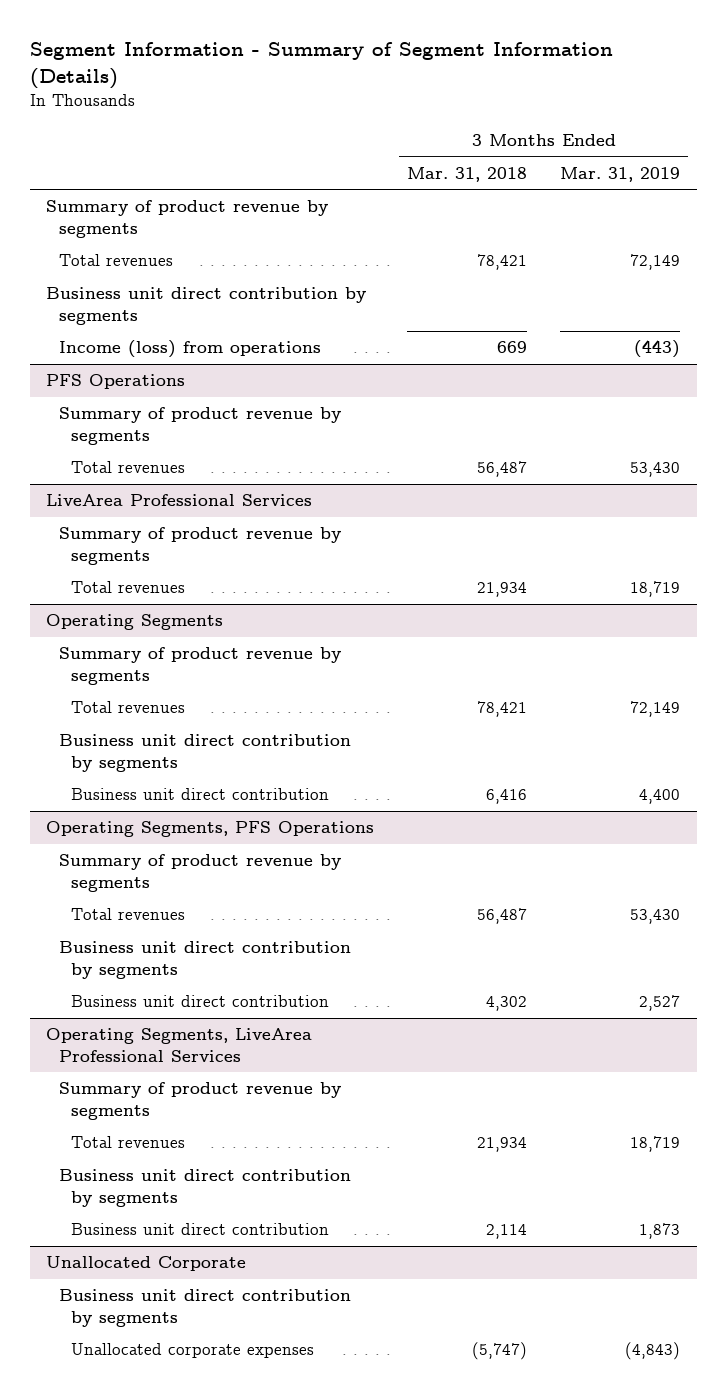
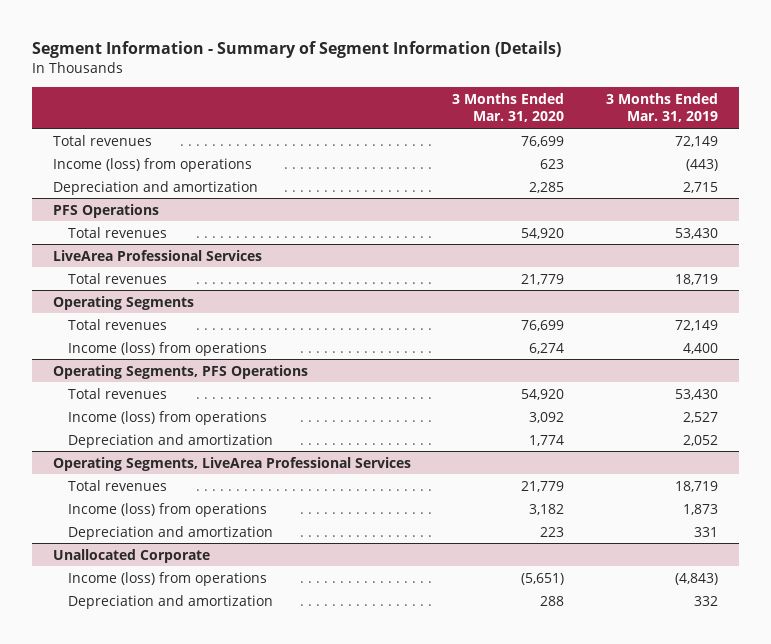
- | 3 Months Ended Mar. 31, 2018 | 3 Months Ended Mar. 31, 2019
+ | 3 Months Ended Mar. 31, 2020 | 3 Months Ended Mar. 31, 2019
- Summary of product revenue by segments
- Business unit direct contribution by segments
+ Depreciation and amortization | 2,285 | 2,715
@ PFS Operations
- Summary of product revenue by segments
@ LiveArea Professional Services
- Summary of product revenue by segments
@ Operating Segments
- Summary of product revenue by segments
- Business unit direct contribution by segments
- Business unit direct contribution | 6,416 | 4,400
+ Income (loss) from operations | 6,274 | 4,400
@ Operating Segments, PFS Operations
- Summary of product revenue by segments
- Business unit direct contribution by segments
- Business unit direct contribution | 4,302 | 2,527
+ Income (loss) from operations | 3,092 | 2,527
+ Depreciation and amortization | 1,774 | 2,052
@ Operating Segments, LiveArea Professional Services
- Summary of product revenue by segments
- Business unit direct contribution by segments
- Business unit direct contribution | 2,114 | 1,873
+ Income (loss) from operations | 3,182 | 1,873
+ Depreciation and amortization | 223 | 331
@ Unallocated Corporate
- Business unit direct contribution by segments
- Unallocated corporate expenses | (5,747) | (4,843)
+ Income (loss) from operations | (5,651) | (4,843)
+ Depreciation and amortization | 288 | 332

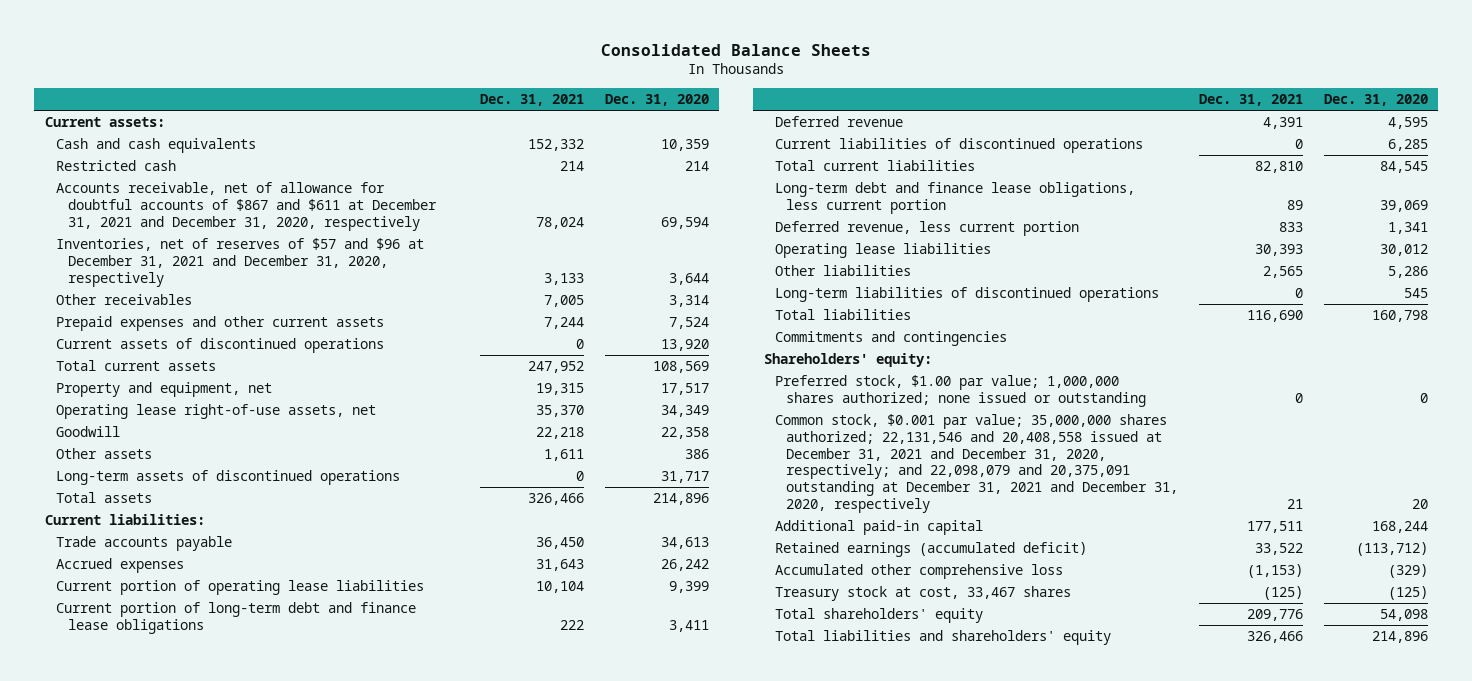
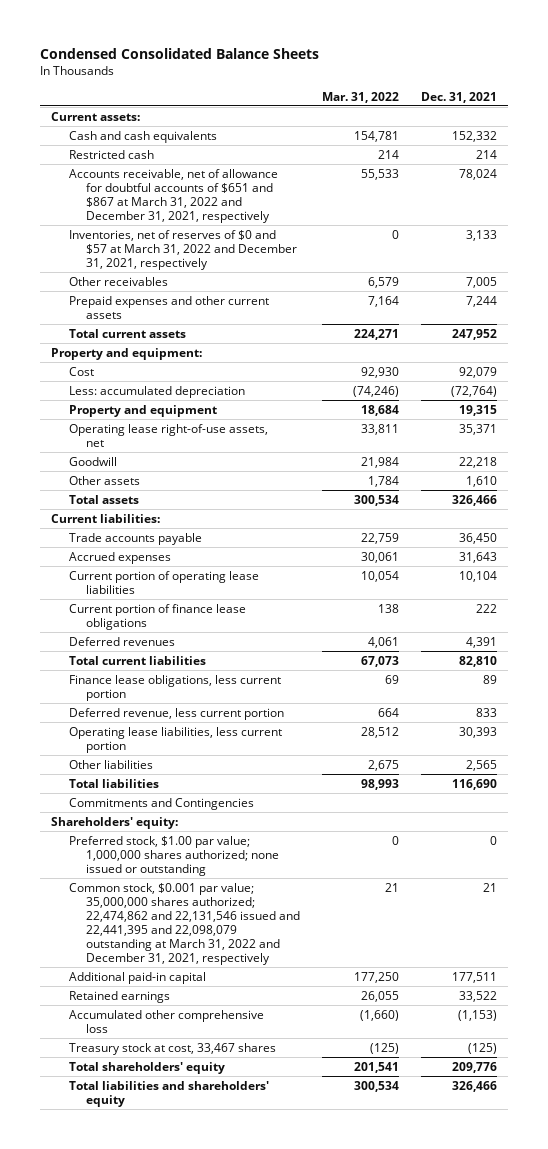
- Consolidated Balance Sheets
+ Condensed Consolidated Balance Sheets
- | Dec. 31, 2021 | Dec. 31, 2020
+ | Mar. 31, 2022 | Dec. 31, 2021
- Accounts receivable, net of allowance for doubtful accounts of $867 and $611 at December 31, 2021 and December 31, 2020, respectively | 78,024 | 69,594
- Inventories, net of reserves of $57 and $96 at December 31, 2021 and December 31, 2020, respectively | 3,133 | 3,644
+ Accounts receivable, net of allowance for doubtful accounts of $651 and $867 at March 31, 2022 and December 31, 2021, respectively | 55,533 | 78,024
+ Inventories, net of reserves of $0 and $57 at March 31, 2022 and December 31, 2021, respectively | 0 | 3,133
- Current assets of discontinued operations | 0 | 13,920
- Property and equipment, net | 19,315 | 17,517
- Operating lease right-of-use assets, net | 35,370 | 34,349
+ Property and equipment:
+ Cost | 92,930 | 92,079
+ Less: accumulated depreciation | (74,246) | (72,764)
+ Property and equipment | 18,684 | 19,315
+ Operating lease right-of-use assets, net | 33,811 | 35,371
- Other assets | 1,611 | 386
- Long-term assets of discontinued operations | 0 | 31,717
+ Other assets | 1,784 | 1,610
- Current portion of long-term debt and finance lease obligations | 222 | 3,411
- Deferred revenue | 4,391 | 4,595
- Current liabilities of discontinued operations | 0 | 6,285
+ Current portion of finance lease obligations | 138 | 222
+ Deferred revenues | 4,061 | 4,391
- Long-term debt and finance lease obligations, less current portion | 89 | 39,069
+ Finance lease obligations, less current portion | 69 | 89
- Operating lease liabilities | 30,393 | 30,012
+ Operating lease liabilities, less current portion | 28,512 | 30,393
- Long-term liabilities of discontinued operations | 0 | 545
- Commitments and contingencies
+ Commitments and Contingencies
- Common stock, $0.001 par value; 35,000,000 shares authorized; 22,131,546 and 20,408,558 issued at December 31, 2021 and December 31, 2020, respectively; and 22,098,079 and 20,375,091 outstanding at December 31, 2021 and December 31, 2020, respectively | 21 | 20
+ Common stock, $0.001 par value; 35,000,000 shares authorized; 22,474,862 and 22,131,546 issued and 22,441,395 and 22,098,079 outstanding at March 31, 2022 and December 31, 2021, respectively | 21 | 21
- Retained earnings (accumulated deficit) | 33,522 | (113,712)
+ Retained earnings | 26,055 | 33,522

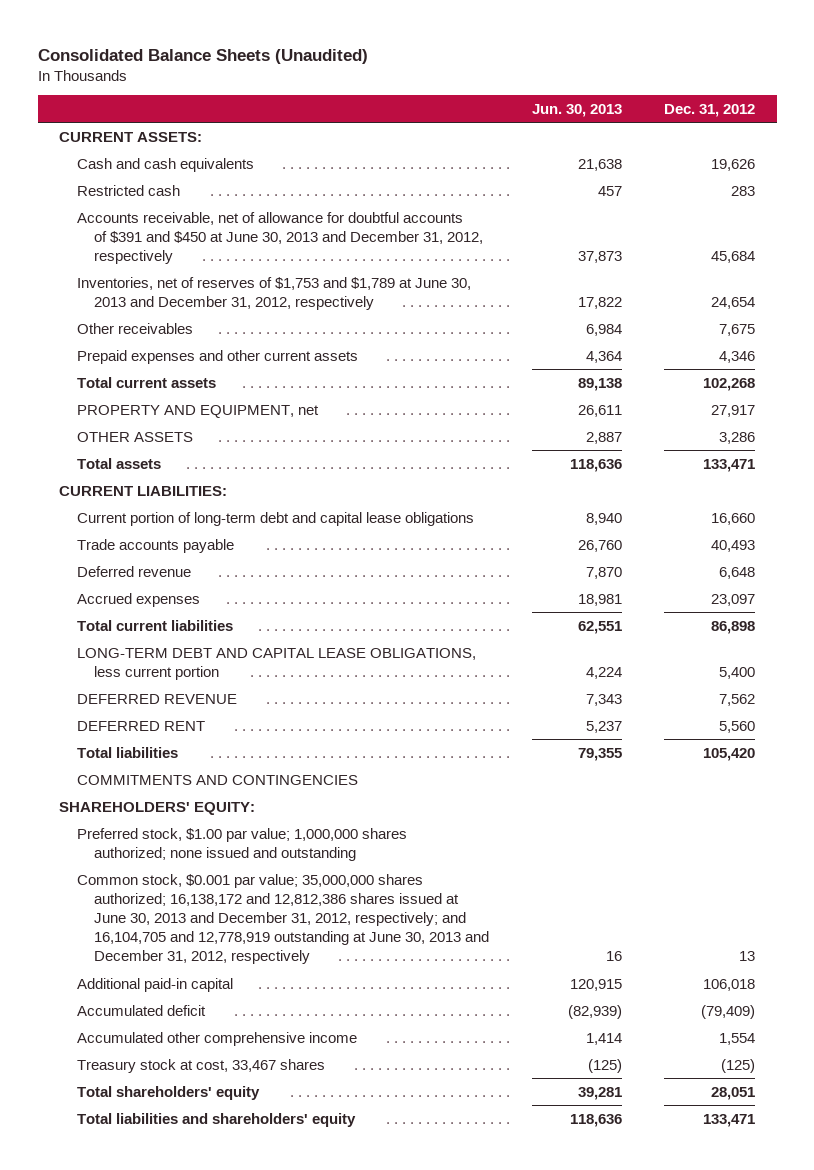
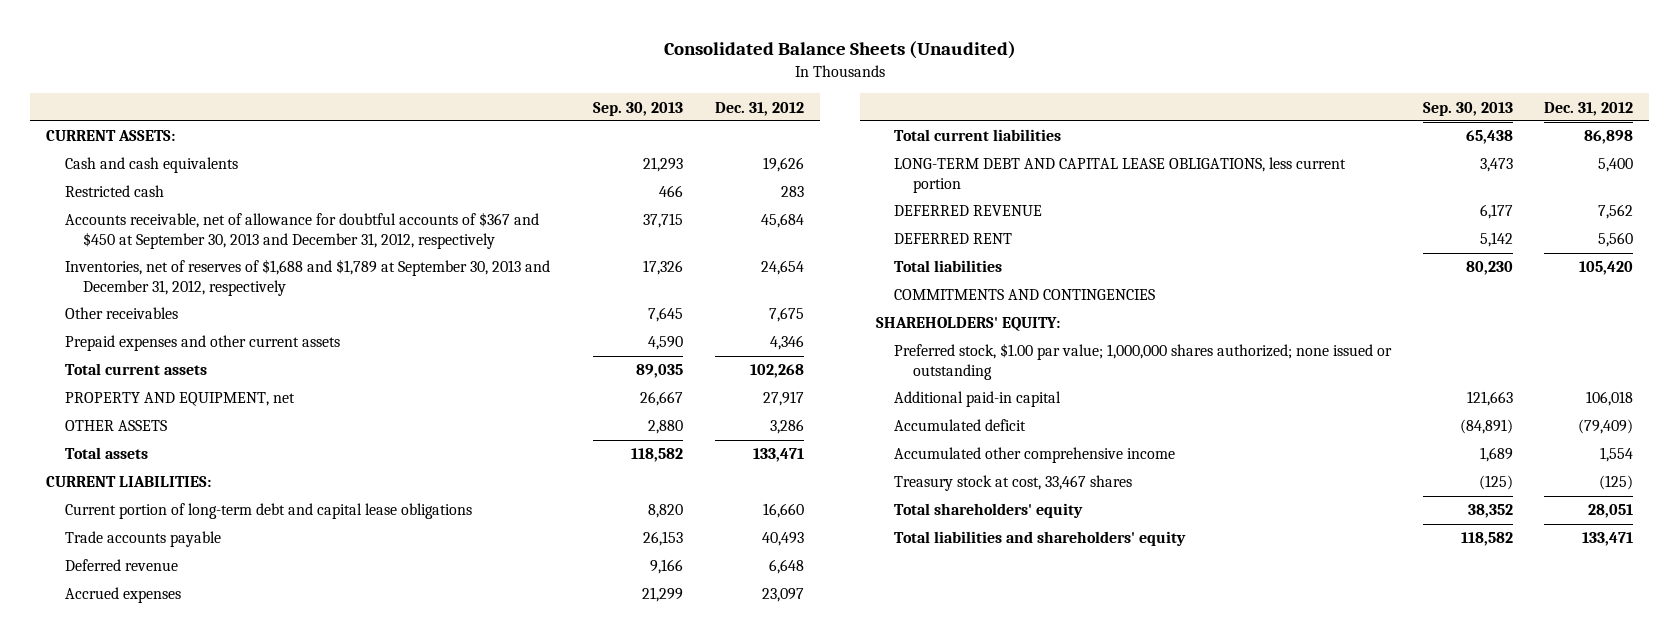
- | Jun. 30, 2013 | Dec. 31, 2012
+ | Sep. 30, 2013 | Dec. 31, 2012
- Accounts receivable, net of allowance for doubtful accounts of $391 and $450 at June 30, 2013 and December 31, 2012, respectively | 37,873 | 45,684
- Inventories, net of reserves of $1,753 and $1,789 at June 30, 2013 and December 31, 2012, respectively | 17,822 | 24,654
+ Accounts receivable, net of allowance for doubtful accounts of $367 and $450 at September 30, 2013 and December 31, 2012, respectively | 37,715 | 45,684
+ Inventories, net of reserves of $1,688 and $1,789 at September 30, 2013 and December 31, 2012, respectively | 17,326 | 24,654
- Preferred stock, $1.00 par value; 1,000,000 shares authorized; none issued and outstanding
- Common stock, $0.001 par value; 35,000,000 shares authorized; 16,138,172 and 12,812,386 shares issued at June 30, 2013 and December 31, 2012, respectively; and 16,104,705 and 12,778,919 outstanding at June 30, 2013 and December 31, 2012, respectively | 16 | 13
+ Preferred stock, $1.00 par value; 1,000,000 shares authorized; none issued or outstanding

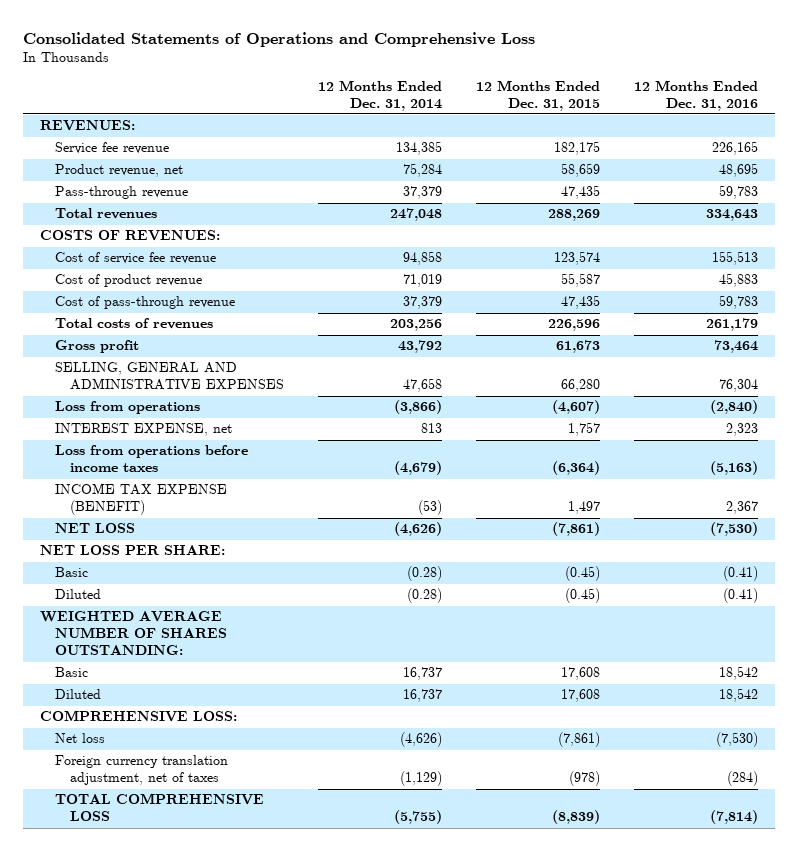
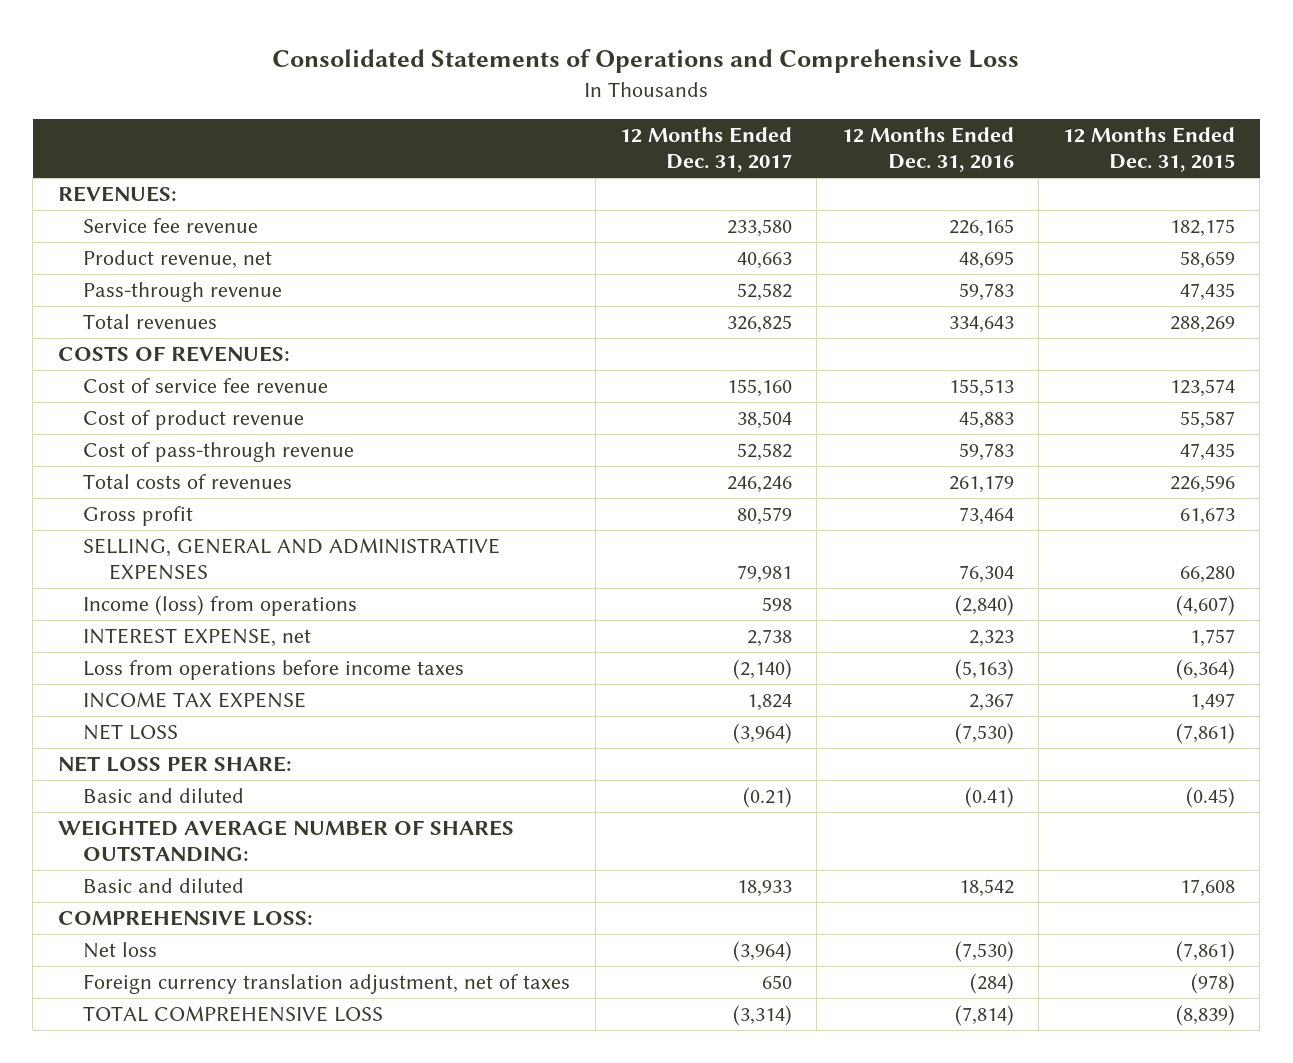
- | 12 Months Ended Dec. 31, 2014 | 12 Months Ended Dec. 31, 2015 | 12 Months Ended Dec. 31, 2016
+ | 12 Months Ended Dec. 31, 2017 | 12 Months Ended Dec. 31, 2016 | 12 Months Ended Dec. 31, 2015
- Loss from operations | (3,866) | (4,607) | (2,840)
+ Income (loss) from operations | 598 | (2,840) | (4,607)
- INCOME TAX EXPENSE (BENEFIT) | (53) | 1,497 | 2,367
+ INCOME TAX EXPENSE | 1,824 | 2,367 | 1,497
- Basic | (0.28) | (0.45) | (0.41)
- Diluted | (0.28) | (0.45) | (0.41)
+ Basic and diluted | (0.21) | (0.41) | (0.45)
- Basic | 16,737 | 17,608 | 18,542
- Diluted | 16,737 | 17,608 | 18,542
+ Basic and diluted | 18,933 | 18,542 | 17,608

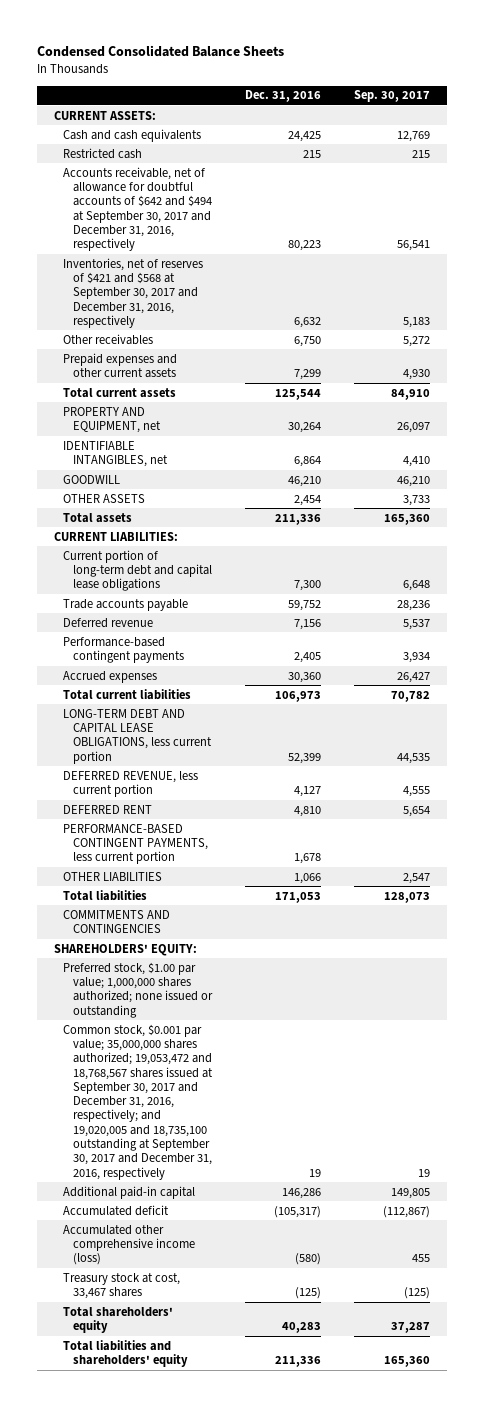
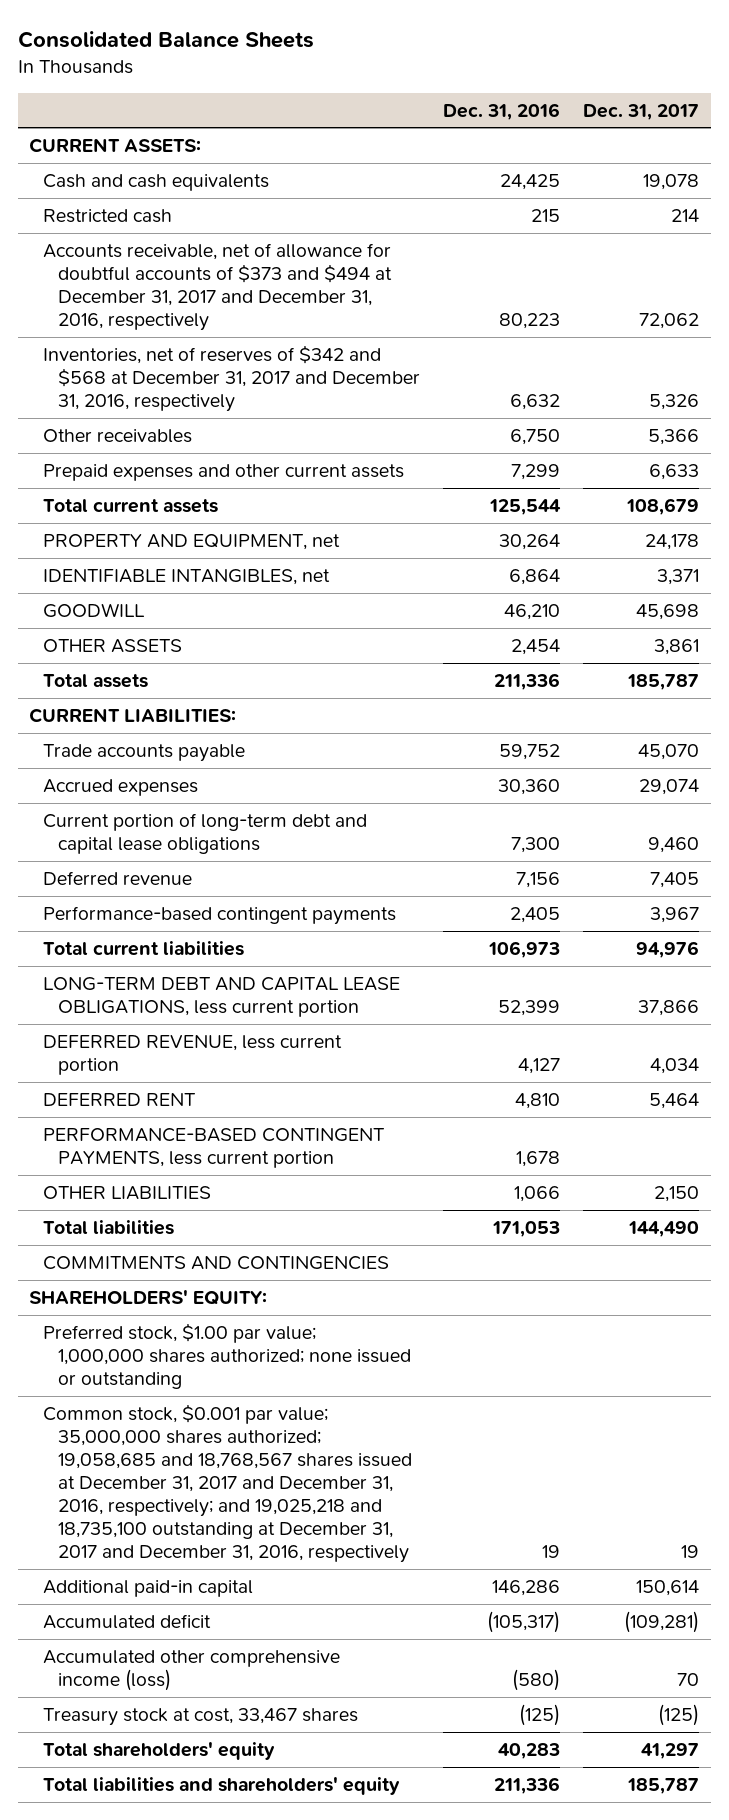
- Condensed Consolidated Balance Sheets
+ Consolidated Balance Sheets
- | Dec. 31, 2016 | Sep. 30, 2017
+ | Dec. 31, 2016 | Dec. 31, 2017
- Accounts receivable, net of allowance for doubtful accounts of $642 and $494 at September 30, 2017 and December 31, 2016, respectively | 80,223 | 56,541
- Inventories, net of reserves of $421 and $568 at September 30, 2017 and December 31, 2016, respectively | 6,632 | 5,183
+ Accounts receivable, net of allowance for doubtful accounts of $373 and $494 at December 31, 2017 and December 31, 2016, respectively | 80,223 | 72,062
+ Inventories, net of reserves of $342 and $568 at December 31, 2017 and December 31, 2016, respectively | 6,632 | 5,326
moved up: Accrued expenses | 30,360 | 29,074
moved down: Current portion of long-term debt and capital lease obligations | 7,300 | 9,460
- Common stock, $0.001 par value; 35,000,000 shares authorized; 19,053,472 and 18,768,567 shares issued at September 30, 2017 and December 31, 2016, respectively; and 19,020,005 and 18,735,100 outstanding at September 30, 2017 and December 31, 2016, respectively | 19 | 19
+ Common stock, $0.001 par value; 35,000,000 shares authorized; 19,058,685 and 18,768,567 shares issued at December 31, 2017 and December 31, 2016, respectively; and 19,025,218 and 18,735,100 outstanding at December 31, 2017 and December 31, 2016, respectively | 19 | 19

